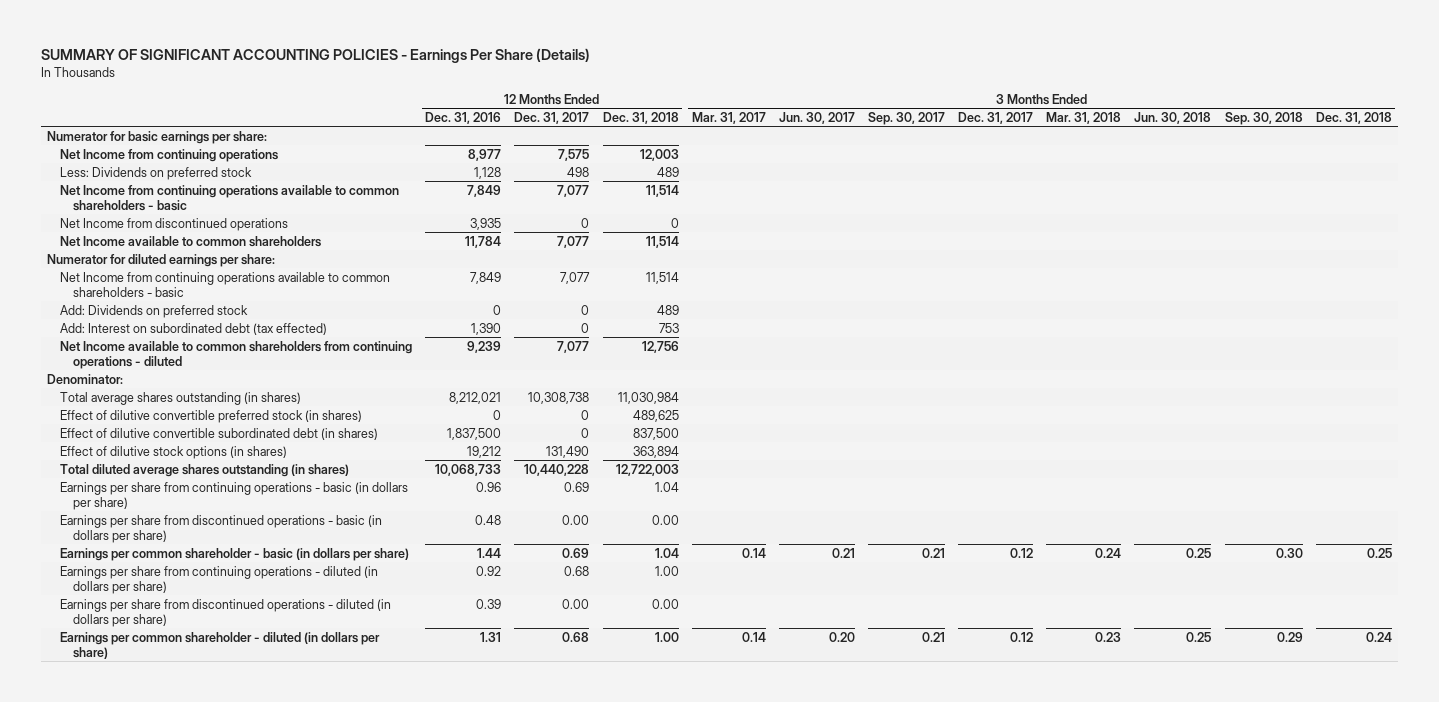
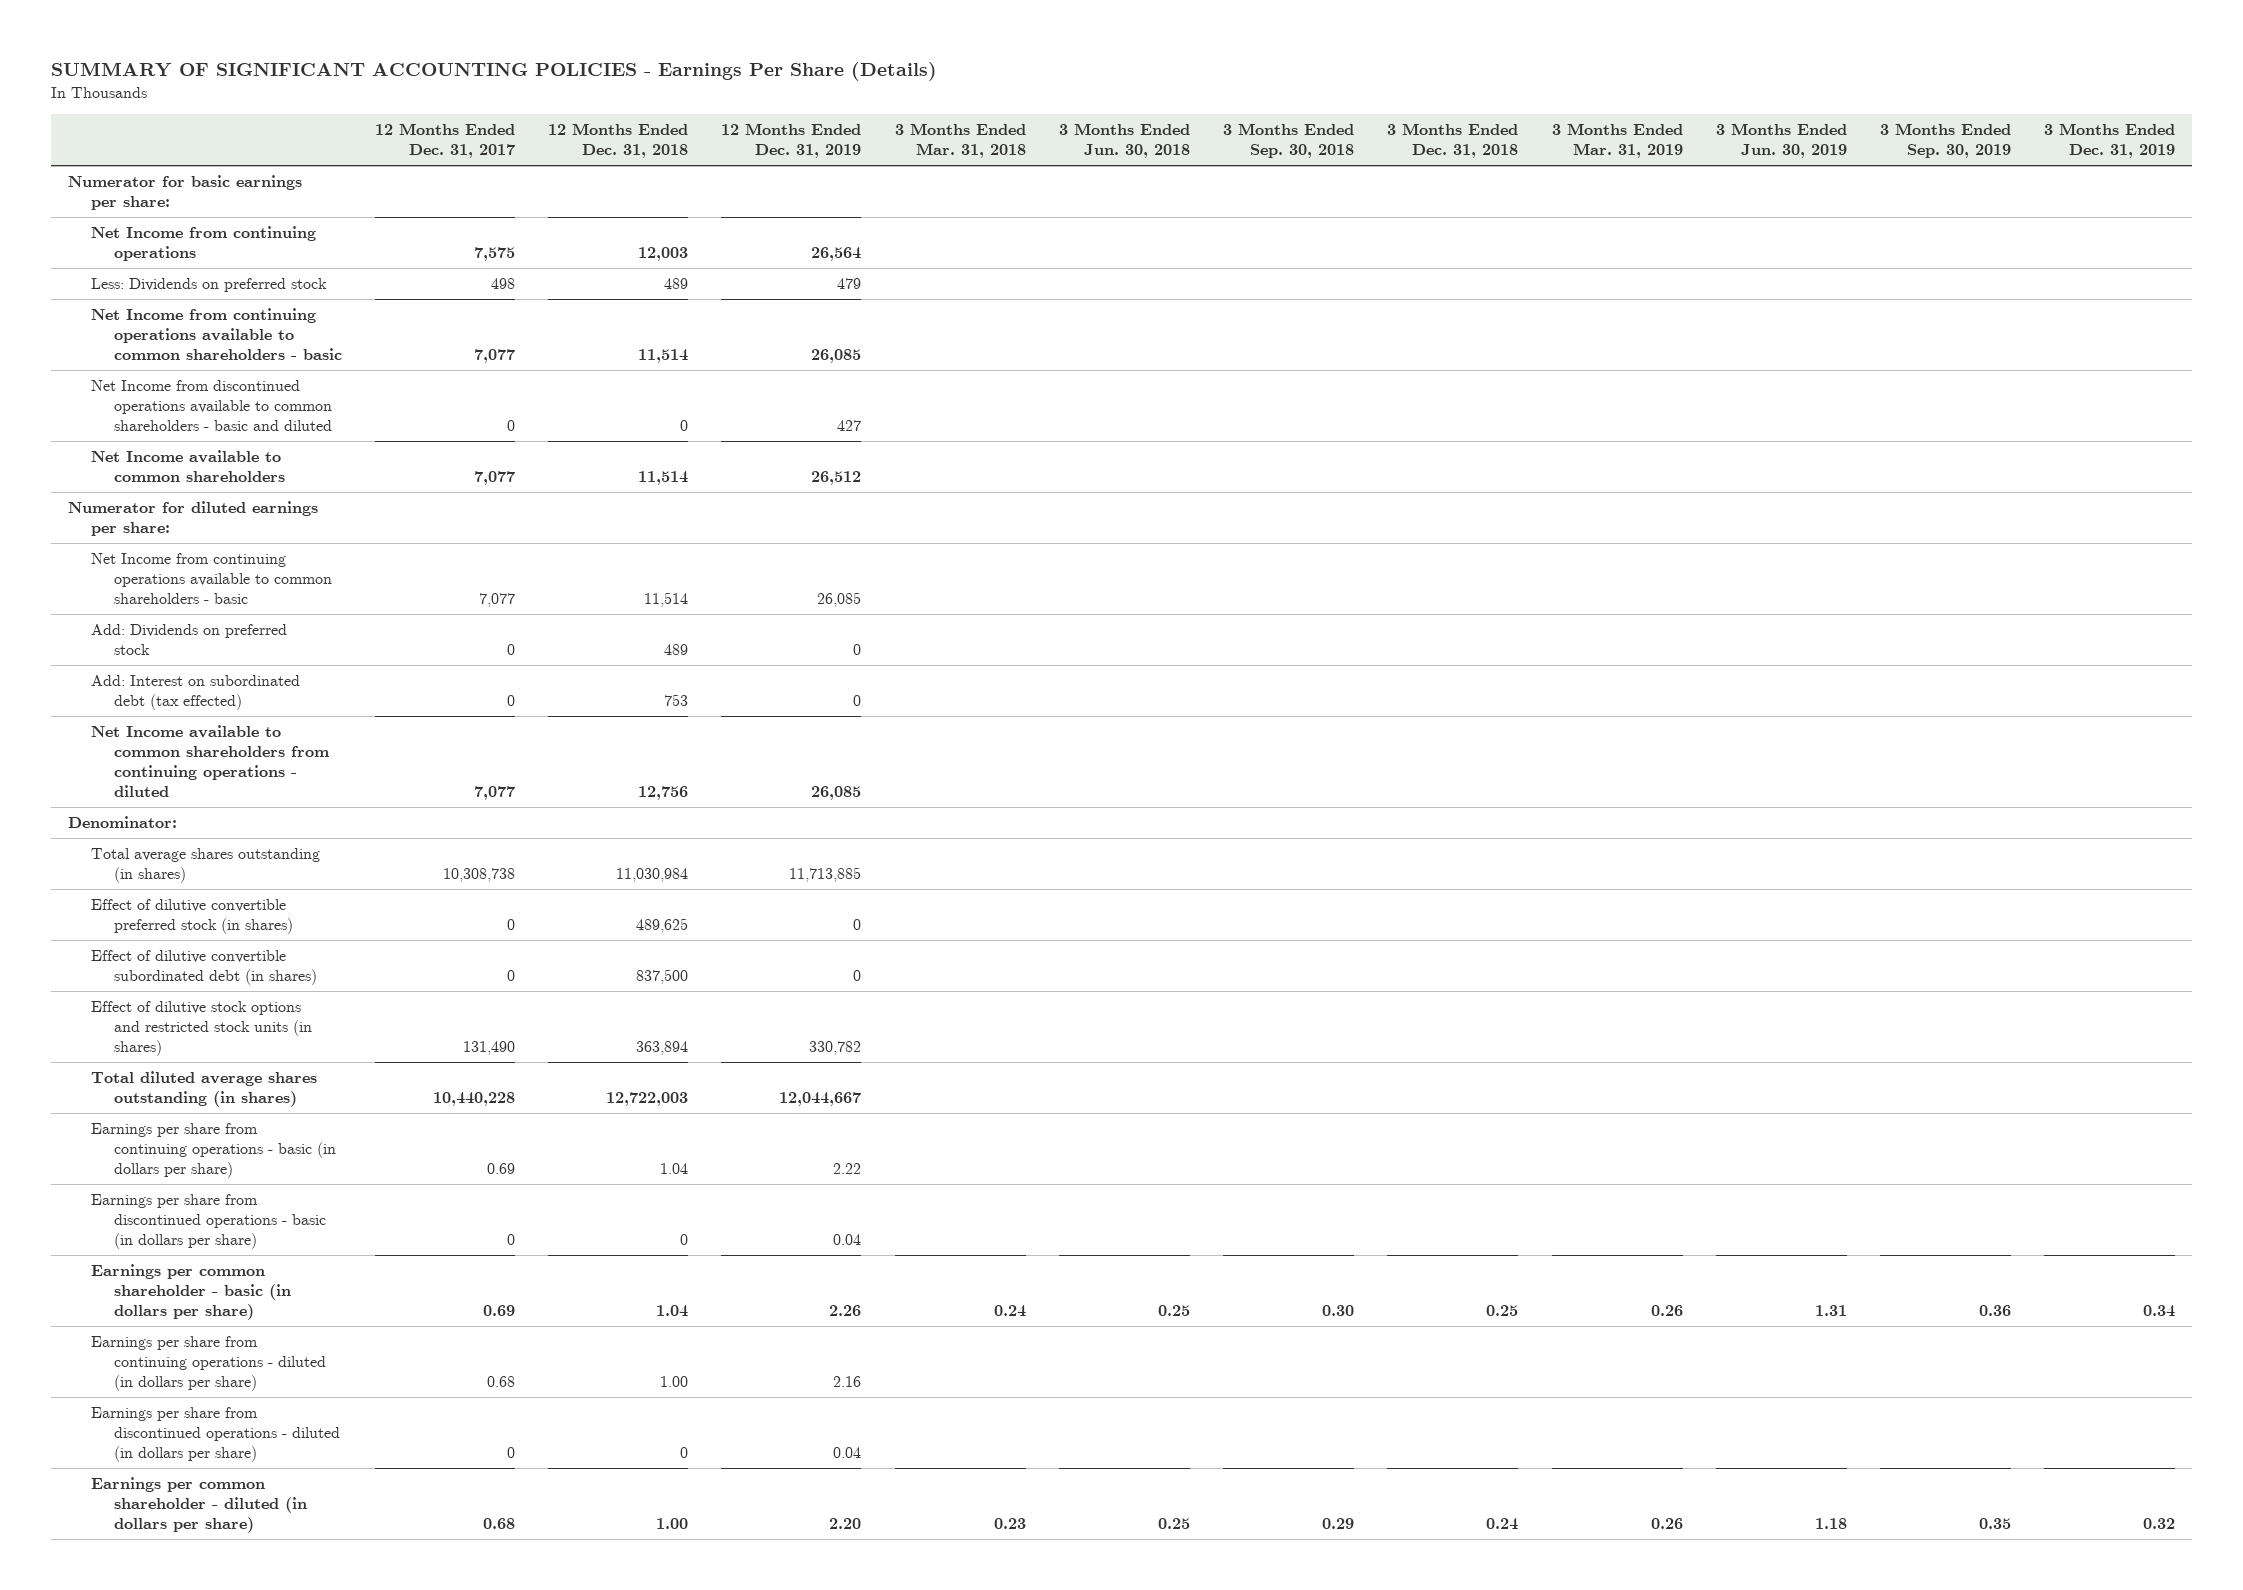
- | 12 Months Ended Dec. 31, 2016 | 12 Months Ended Dec. 31, 2017 | 12 Months Ended Dec. 31, 2018 | 3 Months Ended Mar. 31, 2017 | 3 Months Ended Jun. 30, 2017 | 3 Months Ended Sep. 30, 2017 | 3 Months Ended Dec. 31, 2017 | 3 Months Ended Mar. 31, 2018 | 3 Months Ended Jun. 30, 2018 | 3 Months Ended Sep. 30, 2018 | 3 Months Ended Dec. 31, 2018
+ | 12 Months Ended Dec. 31, 2017 | 12 Months Ended Dec. 31, 2018 | 12 Months Ended Dec. 31, 2019 | 3 Months Ended Mar. 31, 2018 | 3 Months Ended Jun. 30, 2018 | 3 Months Ended Sep. 30, 2018 | 3 Months Ended Dec. 31, 2018 | 3 Months Ended Mar. 31, 2019 | 3 Months Ended Jun. 30, 2019 | 3 Months Ended Sep. 30, 2019 | 3 Months Ended Dec. 31, 2019
- Net Income from discontinued operations | 3,935 | 0 | 0 | | | | | | | |
+ Net Income from discontinued operations available to common shareholders - basic and diluted | 0 | 0 | 427 | | | | | | | |
- Effect of dilutive stock options (in shares) | 19,212 | 131,490 | 363,894 | | | | | | | |
+ Effect of dilutive stock options and restricted stock units (in shares) | 131,490 | 363,894 | 330,782 | | | | | | | |
- Earnings per share from discontinued operations - basic (in dollars per share) | 0.48 | 0.00 | 0.00 | | | | | | | |
+ Earnings per share from discontinued operations - basic (in dollars per share) | 0 | 0 | 0.04 | | | | | | | |
- Earnings per share from discontinued operations - diluted (in dollars per share) | 0.39 | 0.00 | 0.00 | | | | | | | |
+ Earnings per share from discontinued operations - diluted (in dollars per share) | 0 | 0 | 0.04 | | | | | | | |

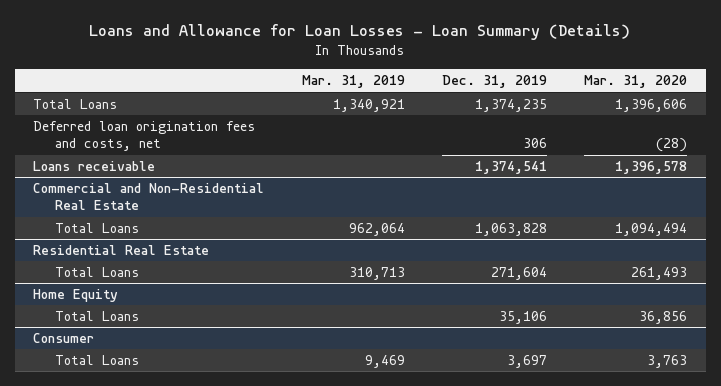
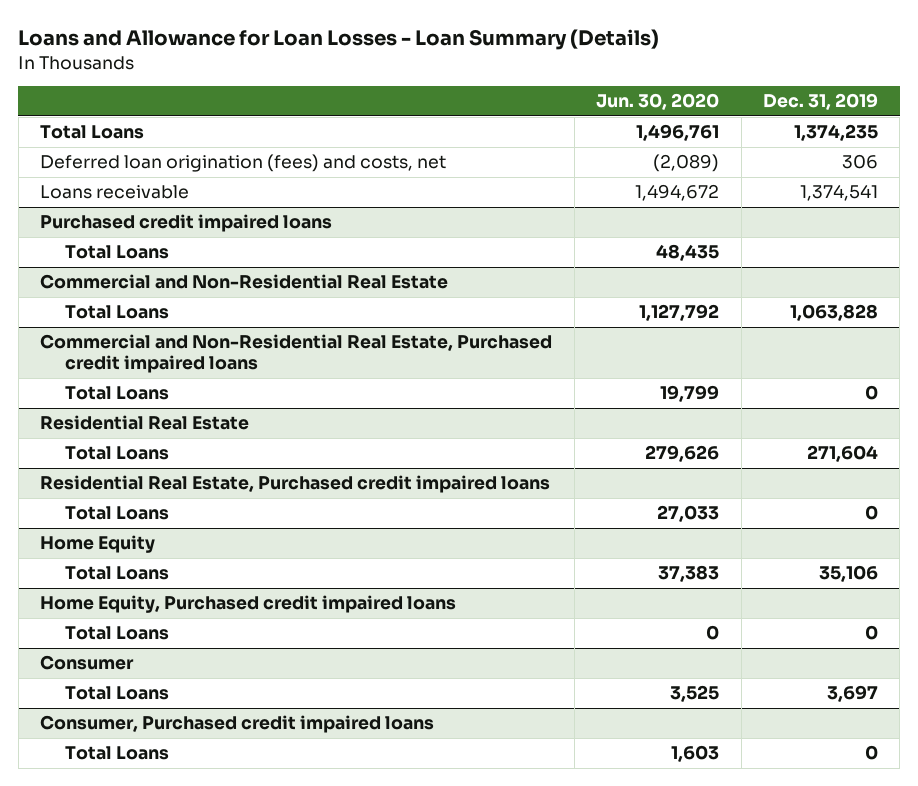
- | Mar. 31, 2019 | Dec. 31, 2019 | Mar. 31, 2020
+ | Jun. 30, 2020 | Dec. 31, 2019
- Deferred loan origination fees and costs, net | | 306 | (28)
+ Deferred loan origination (fees) and costs, net | (2,089) | 306
+ Purchased credit impaired loans
+ Total Loans | 48,435 |
+ Commercial and Non-Residential Real Estate, Purchased credit impaired loans
+ Total Loans | 19,799 | 0
+ Residential Real Estate, Purchased credit impaired loans
+ Total Loans | 27,033 | 0
+ Home Equity, Purchased credit impaired loans
+ Total Loans | 0 | 0
+ Consumer, Purchased credit impaired loans
+ Total Loans | 1,603 | 0

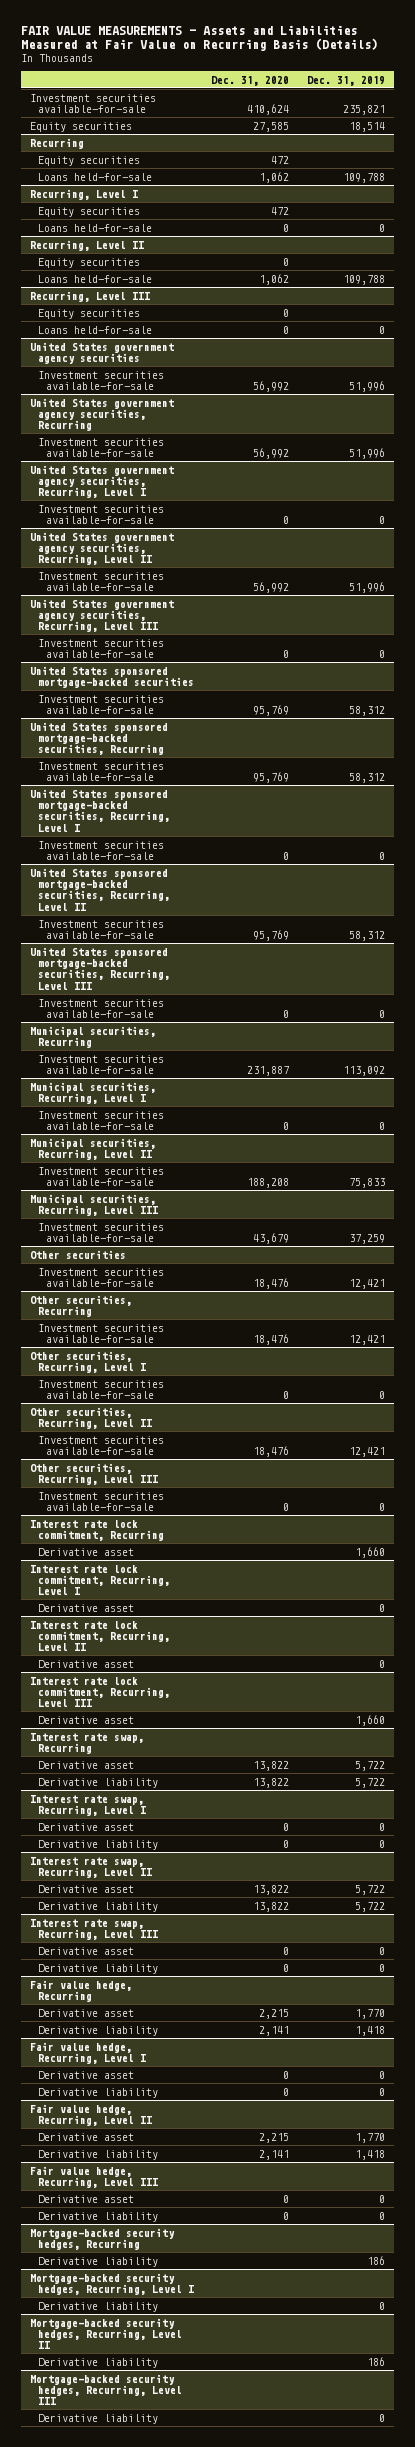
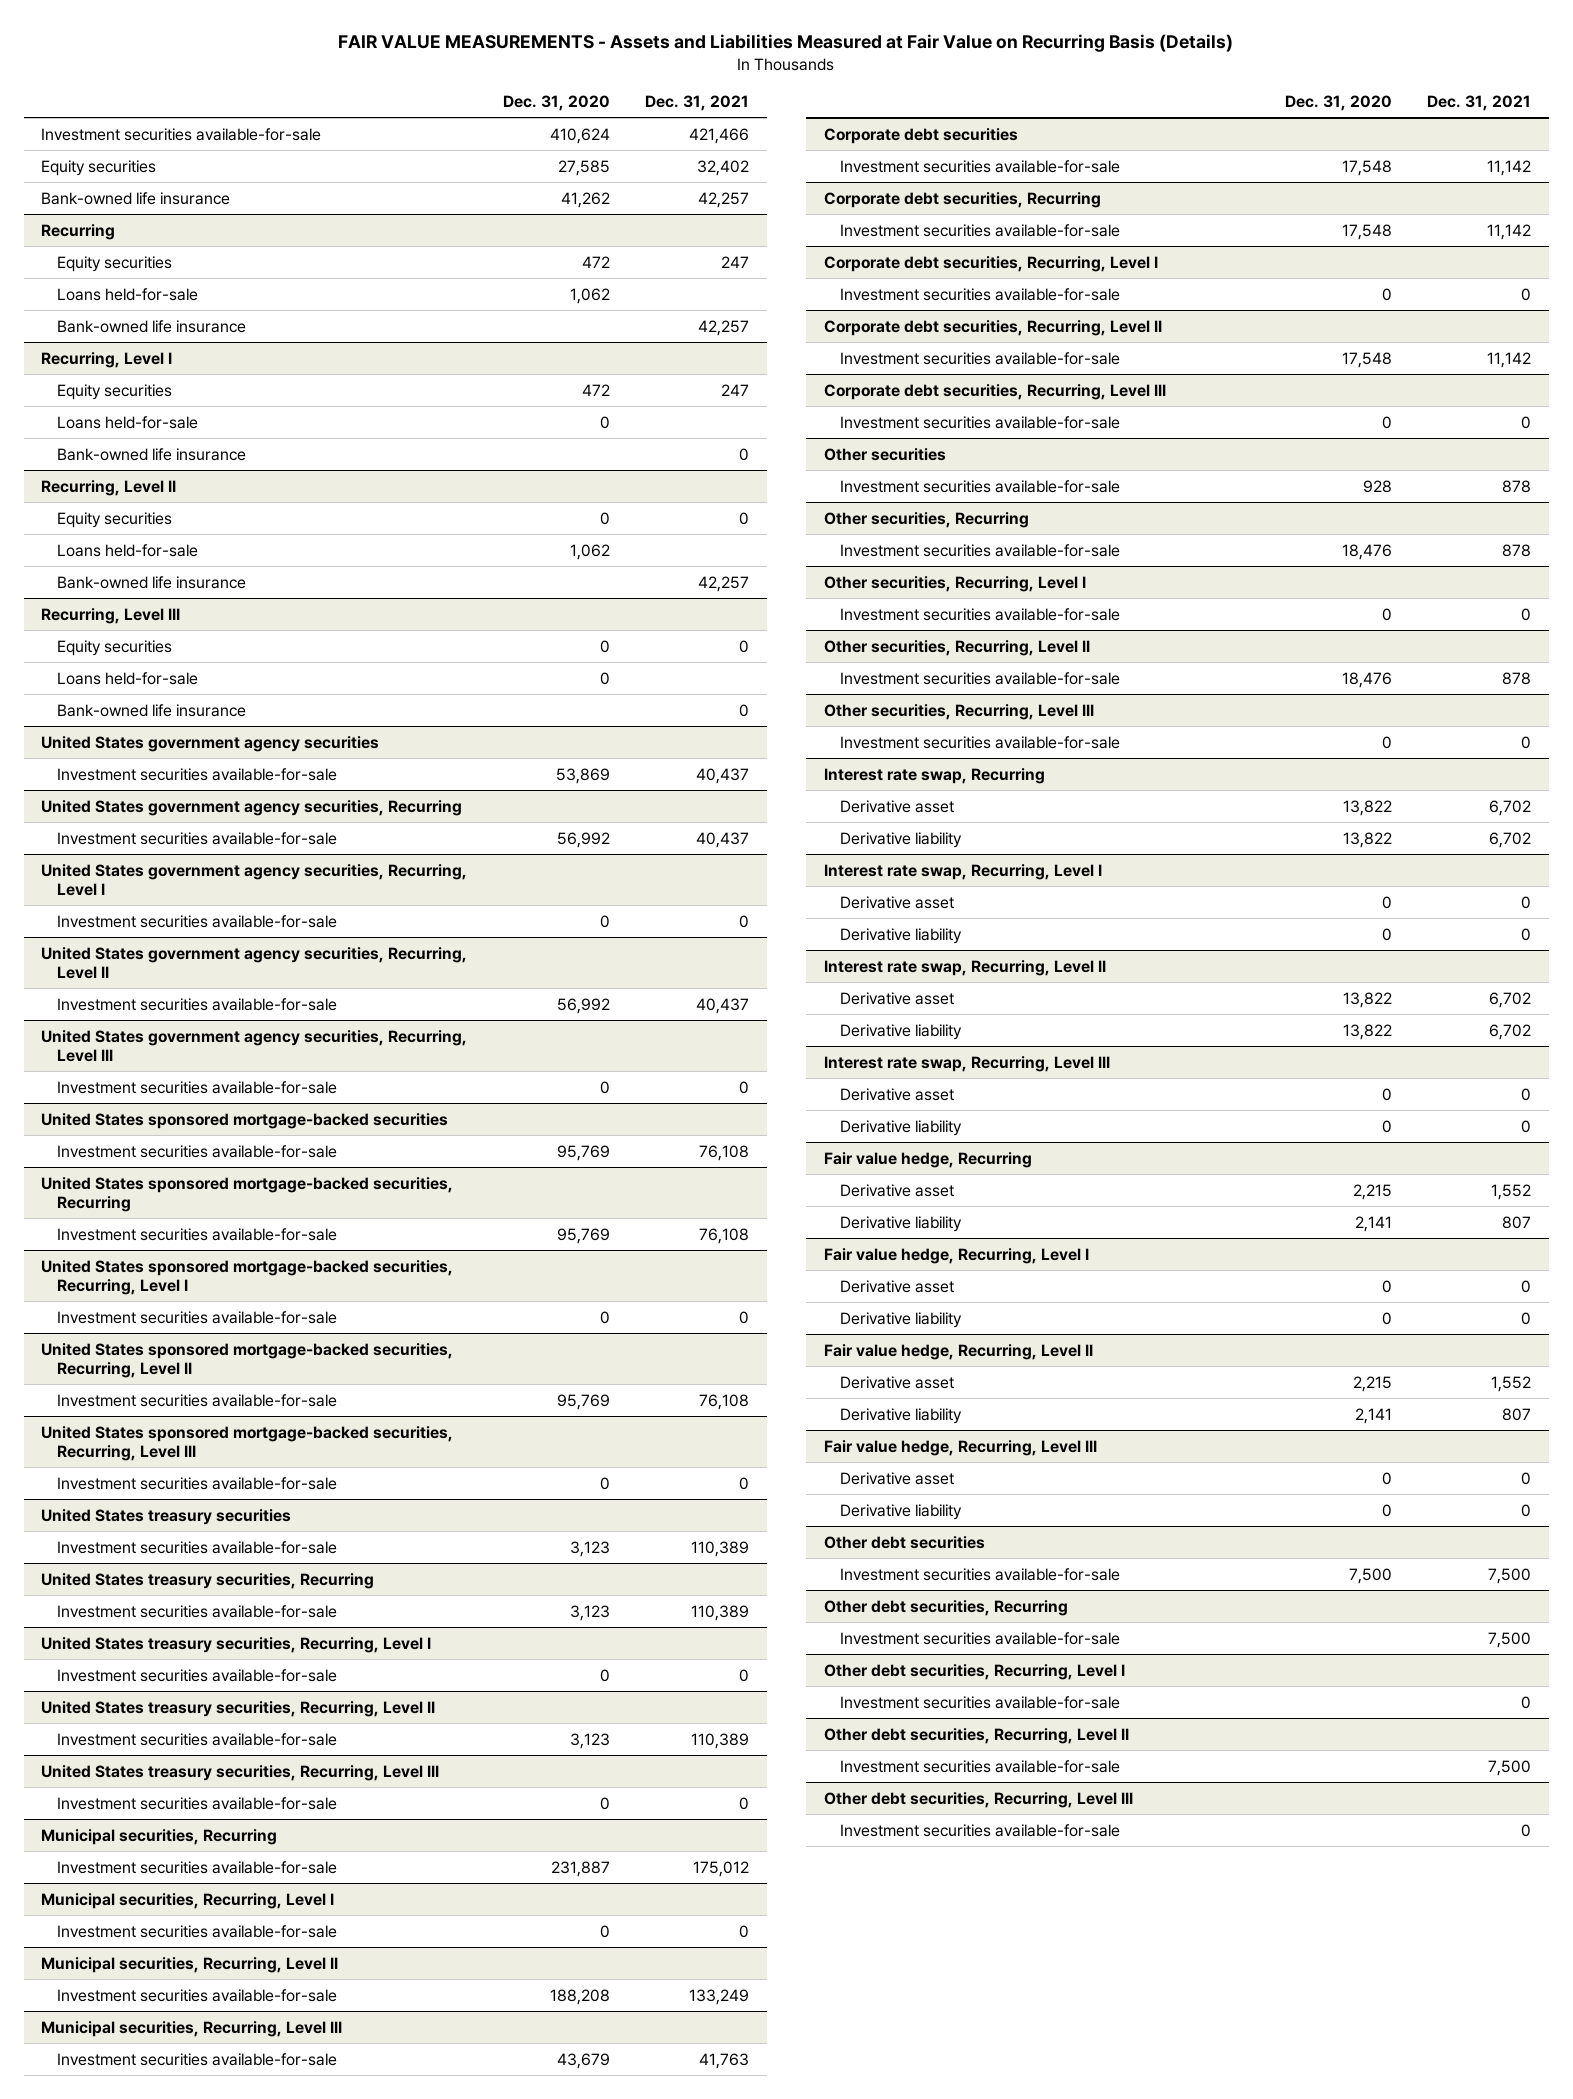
- | Dec. 31, 2020 | Dec. 31, 2019
+ | Dec. 31, 2020 | Dec. 31, 2021
+ Bank-owned life insurance | 41,262 | 42,257
@ Recurring
+ Bank-owned life insurance | | 42,257
@ Recurring, Level I
+ Bank-owned life insurance | | 0
@ Recurring, Level II
+ Bank-owned life insurance | | 42,257
@ Recurring, Level III
+ Bank-owned life insurance | | 0
@ United States government agency securities
- Investment securities available-for-sale | 56,992 | 51,996
+ Investment securities available-for-sale | 53,869 | 40,437
+ United States treasury securities
+ Investment securities available-for-sale | 3,123 | 110,389
+ United States treasury securities, Recurring
+ Investment securities available-for-sale | 3,123 | 110,389
+ United States treasury securities, Recurring, Level I
+ Investment securities available-for-sale | 0 | 0
+ United States treasury securities, Recurring, Level II
+ Investment securities available-for-sale | 3,123 | 110,389
+ United States treasury securities, Recurring, Level III
+ Investment securities available-for-sale | 0 | 0
+ Corporate debt securities
+ Investment securities available-for-sale | 17,548 | 11,142
+ Corporate debt securities, Recurring
+ Investment securities available-for-sale | 17,548 | 11,142
+ Corporate debt securities, Recurring, Level I
+ Investment securities available-for-sale | 0 | 0
+ Corporate debt securities, Recurring, Level II
+ Investment securities available-for-sale | 17,548 | 11,142
+ Corporate debt securities, Recurring, Level III
+ Investment securities available-for-sale | 0 | 0
@ Other securities
- Investment securities available-for-sale | 18,476 | 12,421
+ Investment securities available-for-sale | 928 | 878
- Interest rate lock commitment, Recurring
- Derivative asset | | 1,660
- Interest rate lock commitment, Recurring, Level I
- Derivative asset | | 0
- Interest rate lock commitment, Recurring, Level II
- Derivative asset | | 0
- Interest rate lock commitment, Recurring, Level III
- Derivative asset | | 1,660
- Mortgage-backed security hedges, Recurring
- Derivative liability | | 186
- Mortgage-backed security hedges, Recurring, Level I
- Derivative liability | | 0
- Mortgage-backed security hedges, Recurring, Level II
- Derivative liability | | 186
- Mortgage-backed security hedges, Recurring, Level III
- Derivative liability | | 0
+ Other debt securities
+ Investment securities available-for-sale | 7,500 | 7,500
+ Other debt securities, Recurring
+ Investment securities available-for-sale | | 7,500
+ Other debt securities, Recurring, Level I
+ Investment securities available-for-sale | | 0
+ Other debt securities, Recurring, Level II
+ Investment securities available-for-sale | | 7,500
+ Other debt securities, Recurring, Level III
+ Investment securities available-for-sale | | 0

